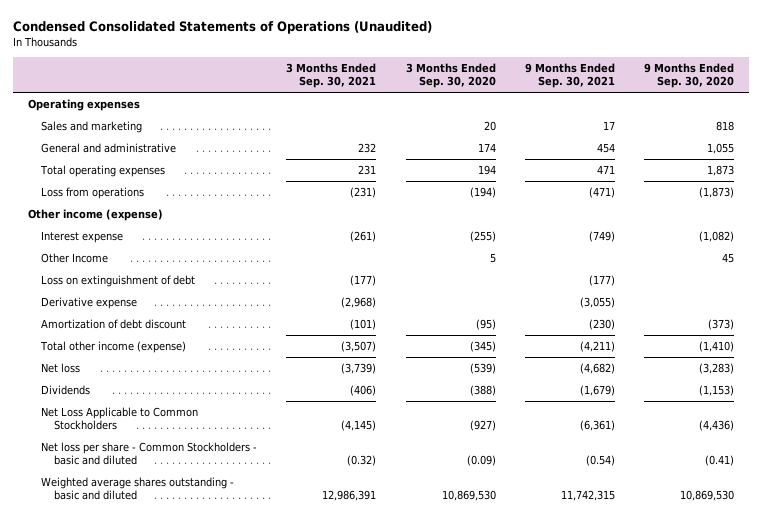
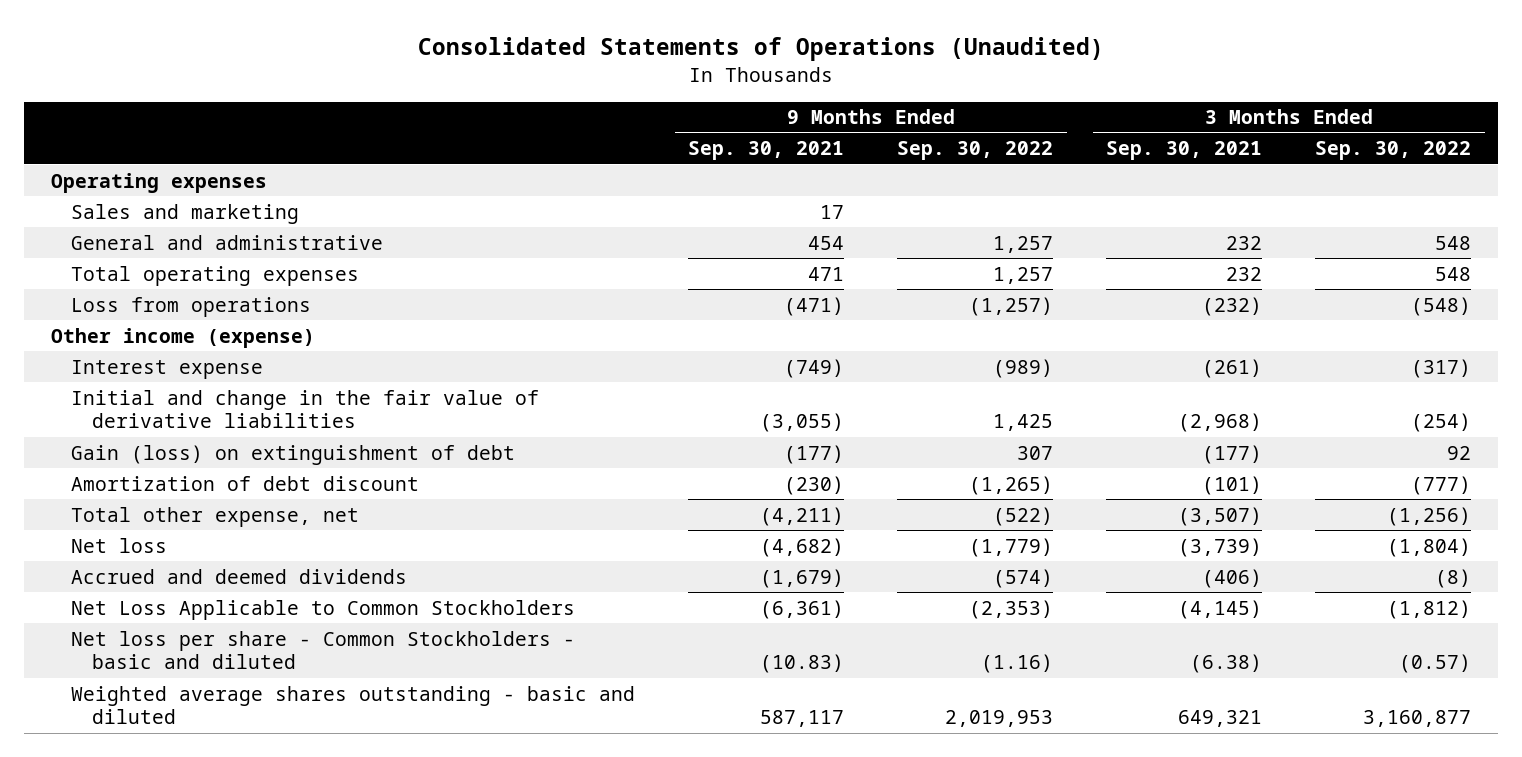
- Condensed Consolidated Statements of Operations (Unaudited)
+ Consolidated Statements of Operations (Unaudited)
- | 3 Months Ended Sep. 30, 2021 | 3 Months Ended Sep. 30, 2020 | 9 Months Ended Sep. 30, 2021 | 9 Months Ended Sep. 30, 2020
+ | 9 Months Ended Sep. 30, 2021 | 9 Months Ended Sep. 30, 2022 | 3 Months Ended Sep. 30, 2021 | 3 Months Ended Sep. 30, 2022
- Total operating expenses | 231 | 194 | 471 | 1,873
- Loss from operations | (231) | (194) | (471) | (1,873)
+ Total operating expenses | 471 | 1,257 | 232 | 548
+ Loss from operations | (471) | (1,257) | (232) | (548)
- Other Income | | 5 | | 45
- Loss on extinguishment of debt | (177) | | (177) |
- Derivative expense | (2,968) | | (3,055) |
+ Initial and change in the fair value of derivative liabilities | (3,055) | 1,425 | (2,968) | (254)
+ Gain (loss) on extinguishment of debt | (177) | 307 | (177) | 92
- Total other income (expense) | (3,507) | (345) | (4,211) | (1,410)
+ Total other expense, net | (4,211) | (522) | (3,507) | (1,256)
- Dividends | (406) | (388) | (1,679) | (1,153)
+ Accrued and deemed dividends | (1,679) | (574) | (406) | (8)
- Net loss per share - Common Stockholders - basic and diluted | (0.32) | (0.09) | (0.54) | (0.41)
- Weighted average shares outstanding - basic and diluted | 12,986,391 | 10,869,530 | 11,742,315 | 10,869,530
+ Net loss per share - Common Stockholders - basic and diluted | (10.83) | (1.16) | (6.38) | (0.57)
+ Weighted average shares outstanding - basic and diluted | 587,117 | 2,019,953 | 649,321 | 3,160,877

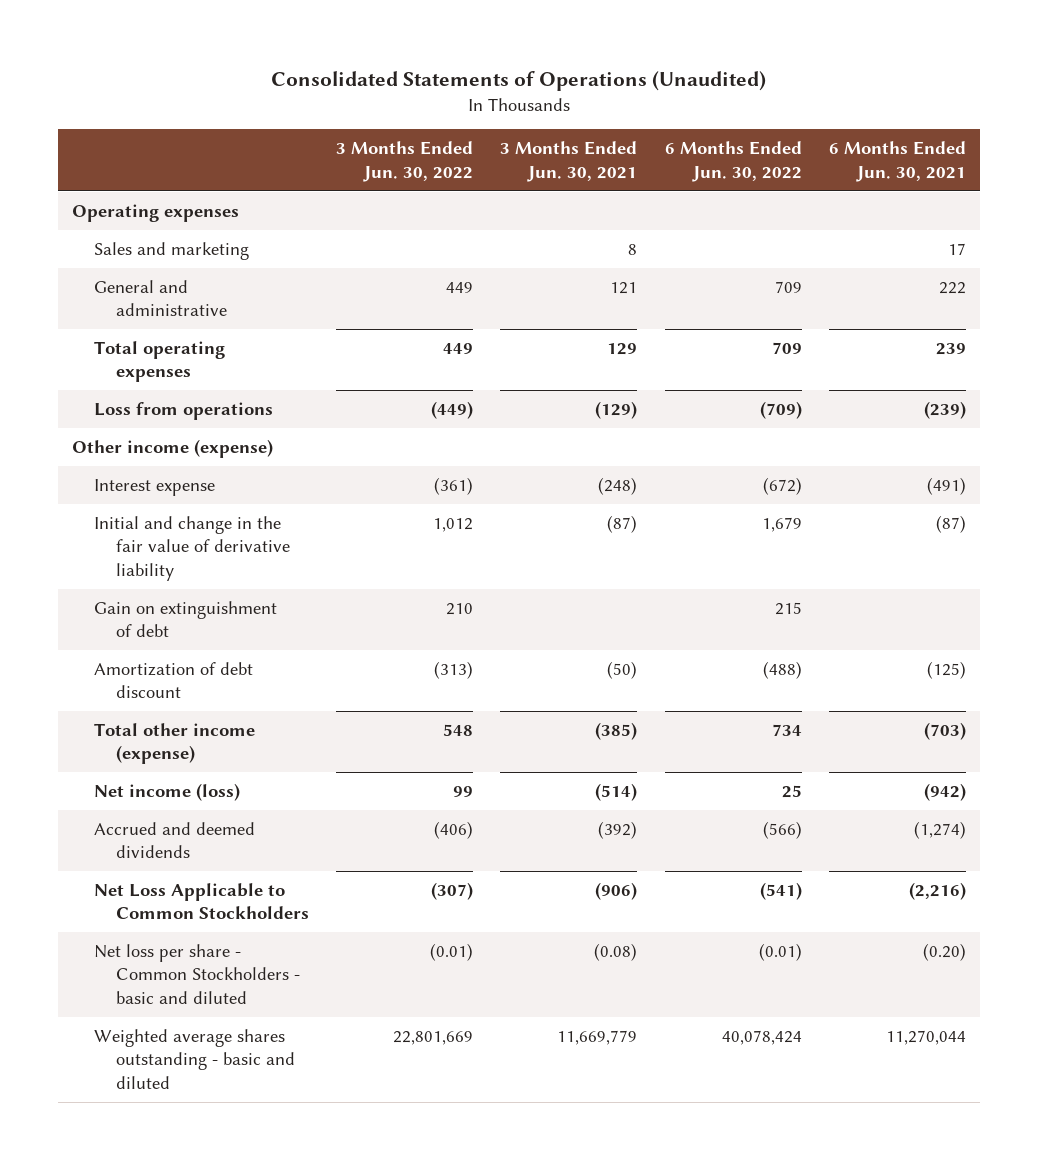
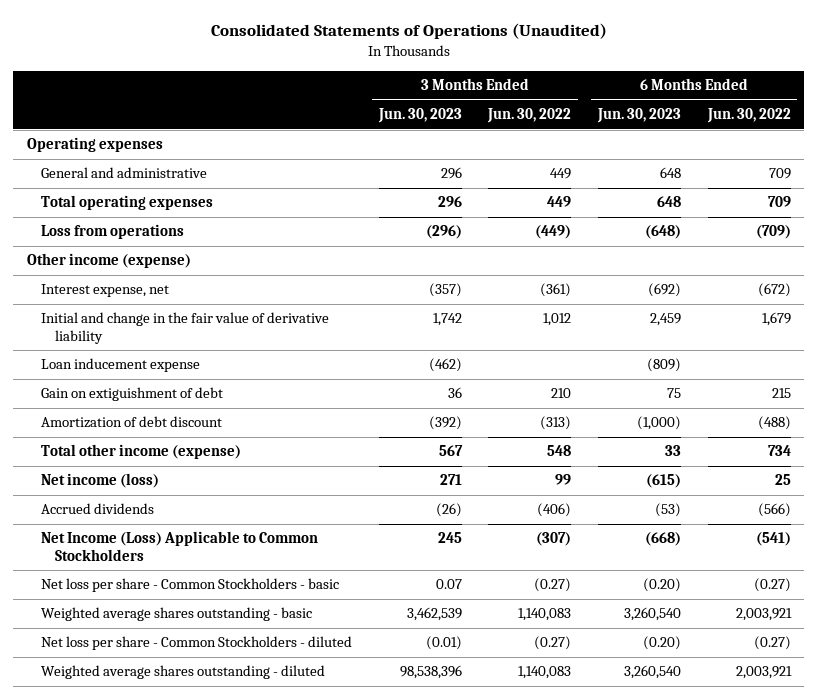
- | 3 Months Ended Jun. 30, 2022 | 3 Months Ended Jun. 30, 2021 | 6 Months Ended Jun. 30, 2022 | 6 Months Ended Jun. 30, 2021
+ | 3 Months Ended Jun. 30, 2023 | 3 Months Ended Jun. 30, 2022 | 6 Months Ended Jun. 30, 2023 | 6 Months Ended Jun. 30, 2022
- Sales and marketing | | 8 | | 17
- Interest expense | (361) | (248) | (672) | (491)
+ Interest expense, net | (357) | (361) | (692) | (672)
- Gain on extinguishment of debt | 210 | | 215 |
+ Loan inducement expense | (462) | | (809) |
+ Gain on extiguishment of debt | 36 | 210 | 75 | 215
- Accrued and deemed dividends | (406) | (392) | (566) | (1,274)
- Net Loss Applicable to Common Stockholders | (307) | (906) | (541) | (2,216)
- Net loss per share - Common Stockholders - basic and diluted | (0.01) | (0.08) | (0.01) | (0.20)
- Weighted average shares outstanding - basic and diluted | 22,801,669 | 11,669,779 | 40,078,424 | 11,270,044
+ Accrued dividends | (26) | (406) | (53) | (566)
+ Net Income (Loss) Applicable to Common Stockholders | 245 | (307) | (668) | (541)
+ Net loss per share - Common Stockholders - basic | 0.07 | (0.27) | (0.20) | (0.27)
+ Weighted average shares outstanding - basic | 3,462,539 | 1,140,083 | 3,260,540 | 2,003,921
+ Net loss per share - Common Stockholders - diluted | (0.01) | (0.27) | (0.20) | (0.27)
+ Weighted average shares outstanding - diluted | 98,538,396 | 1,140,083 | 3,260,540 | 2,003,921

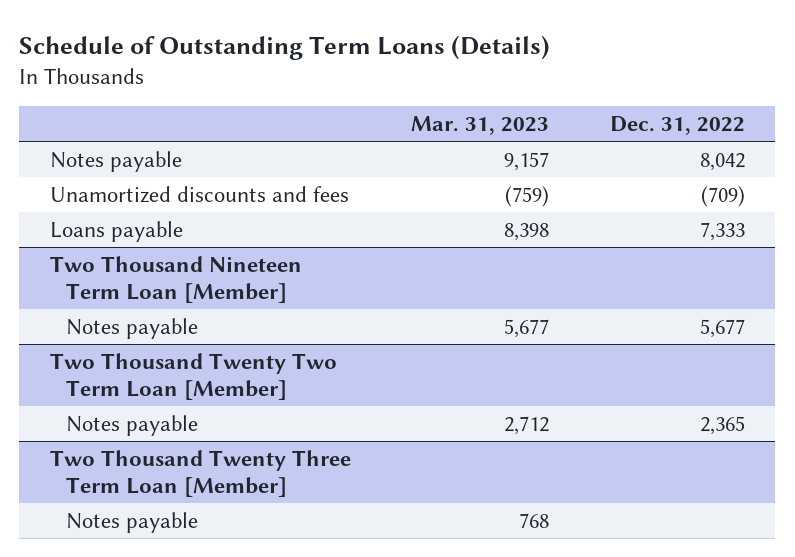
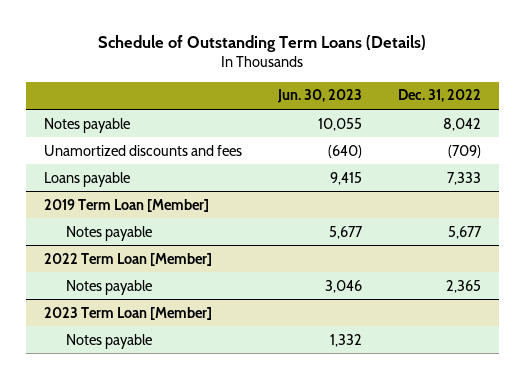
- | Mar. 31, 2023 | Dec. 31, 2022
+ | Jun. 30, 2023 | Dec. 31, 2022
- Two Thousand Nineteen Term Loan [Member]
+ 2019 Term Loan [Member]
- Two Thousand Twenty Two Term Loan [Member]
+ 2022 Term Loan [Member]
- Two Thousand Twenty Three Term Loan [Member]
+ 2023 Term Loan [Member]

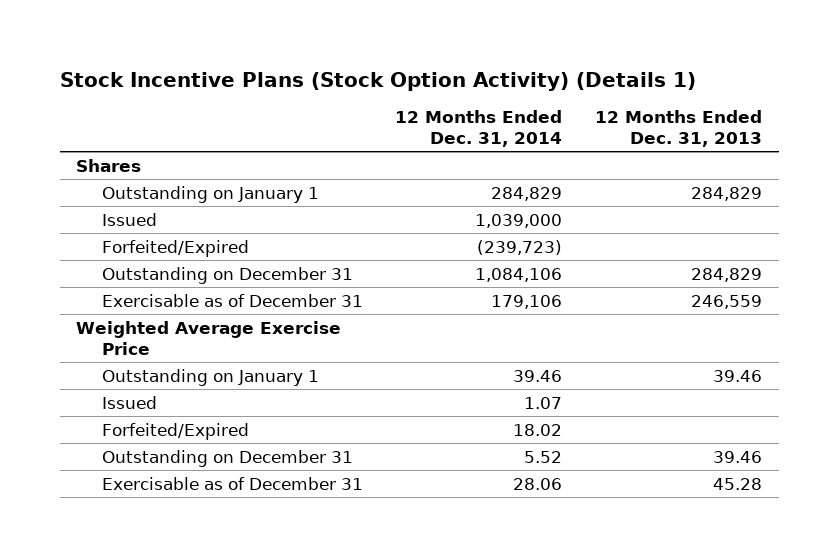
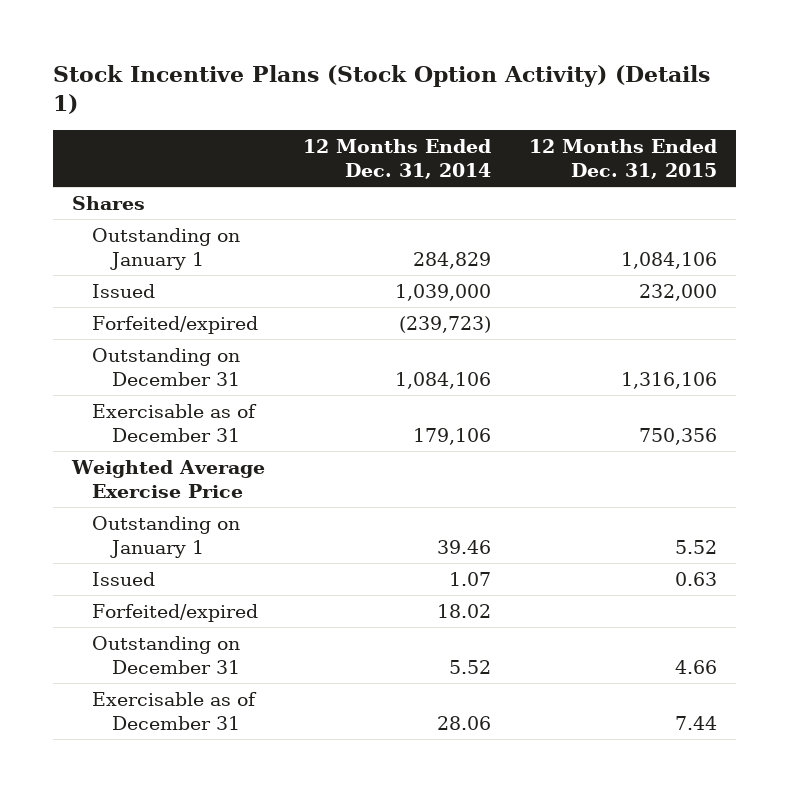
- | 12 Months Ended Dec. 31, 2014 | 12 Months Ended Dec. 31, 2013
+ | 12 Months Ended Dec. 31, 2014 | 12 Months Ended Dec. 31, 2015
- Forfeited/Expired | (239,723) |
+ Forfeited/expired | (239,723) |
- Forfeited/Expired | 18.02 |
+ Forfeited/expired | 18.02 |

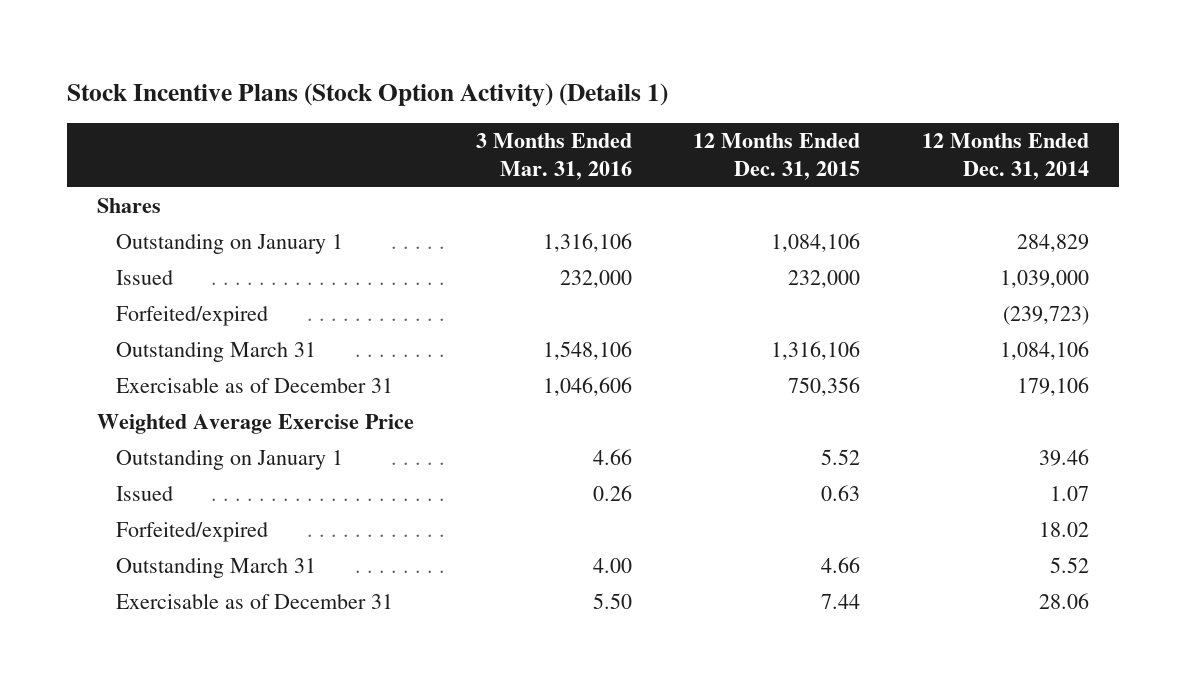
- | 12 Months Ended Dec. 31, 2014 | 12 Months Ended Dec. 31, 2015
+ | 3 Months Ended Mar. 31, 2016 | 12 Months Ended Dec. 31, 2015 | 12 Months Ended Dec. 31, 2014
- Outstanding on December 31 | 1,084,106 | 1,316,106
+ Outstanding March 31 | 1,548,106 | 1,316,106 | 1,084,106
- Outstanding on December 31 | 5.52 | 4.66
+ Outstanding March 31 | 4.00 | 4.66 | 5.52

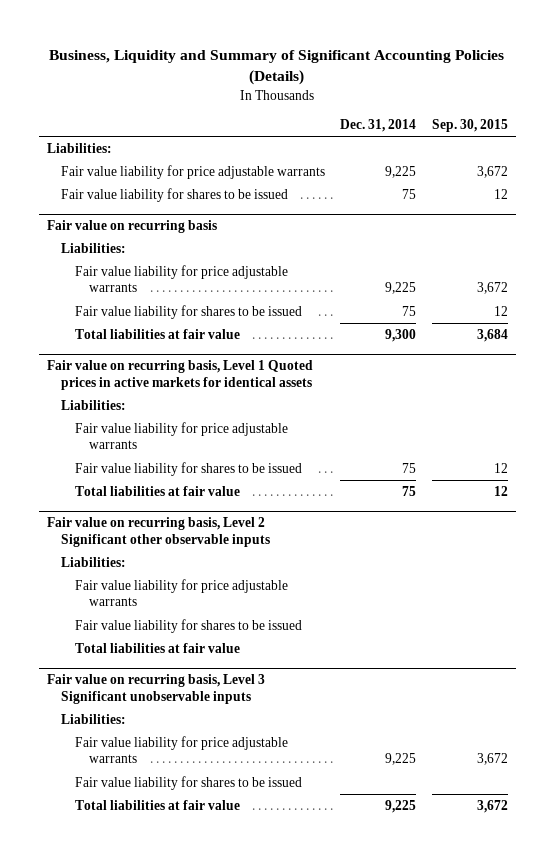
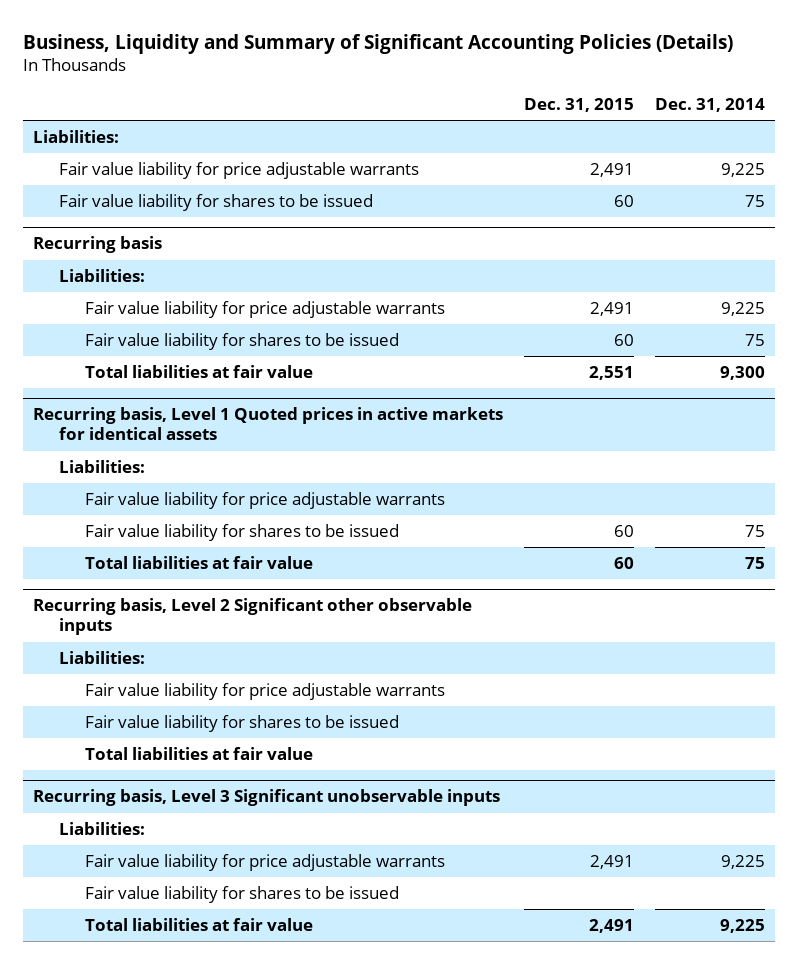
- | Dec. 31, 2014 | Sep. 30, 2015
+ | Dec. 31, 2015 | Dec. 31, 2014
- Fair value on recurring basis
+ Recurring basis
- Fair value on recurring basis, Level 1 Quoted prices in active markets for identical assets
+ Recurring basis, Level 1 Quoted prices in active markets for identical assets
- Fair value on recurring basis, Level 2 Significant other observable inputs
+ Recurring basis, Level 2 Significant other observable inputs
- Fair value on recurring basis, Level 3 Significant unobservable inputs
+ Recurring basis, Level 3 Significant unobservable inputs

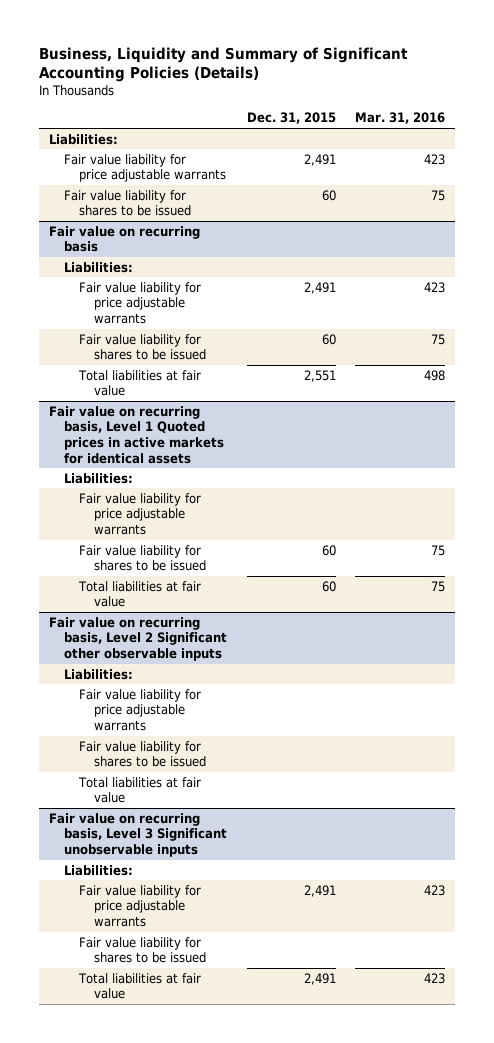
- | Dec. 31, 2015 | Dec. 31, 2014
+ | Dec. 31, 2015 | Mar. 31, 2016
- Recurring basis
+ Fair value on recurring basis
- Recurring basis, Level 1 Quoted prices in active markets for identical assets
+ Fair value on recurring basis, Level 1 Quoted prices in active markets for identical assets
- Recurring basis, Level 2 Significant other observable inputs
+ Fair value on recurring basis, Level 2 Significant other observable inputs
- Recurring basis, Level 3 Significant unobservable inputs
+ Fair value on recurring basis, Level 3 Significant unobservable inputs

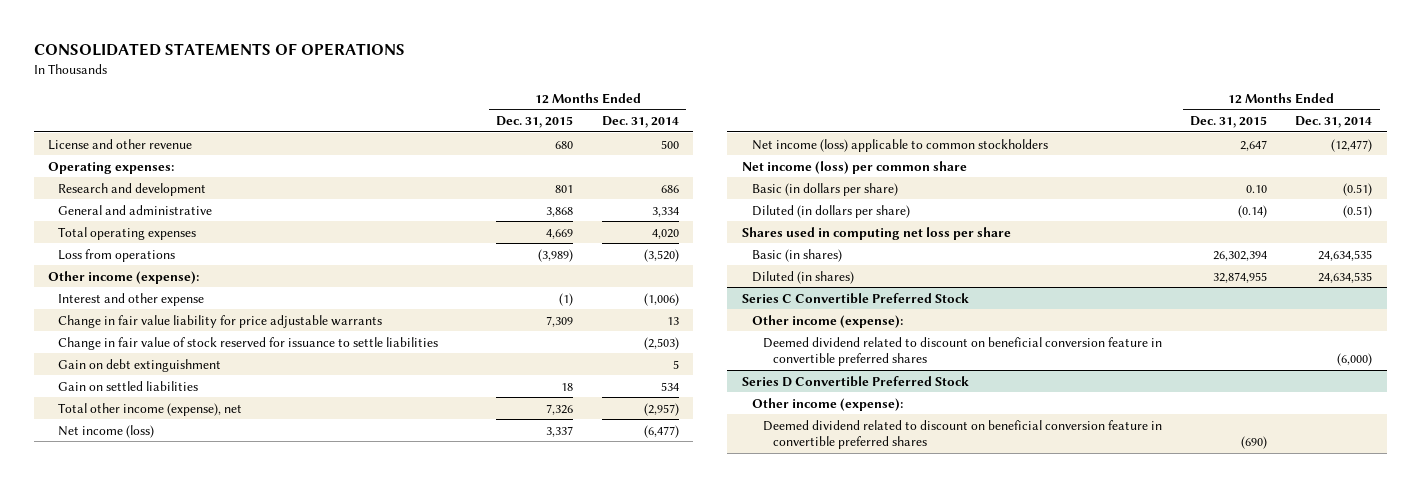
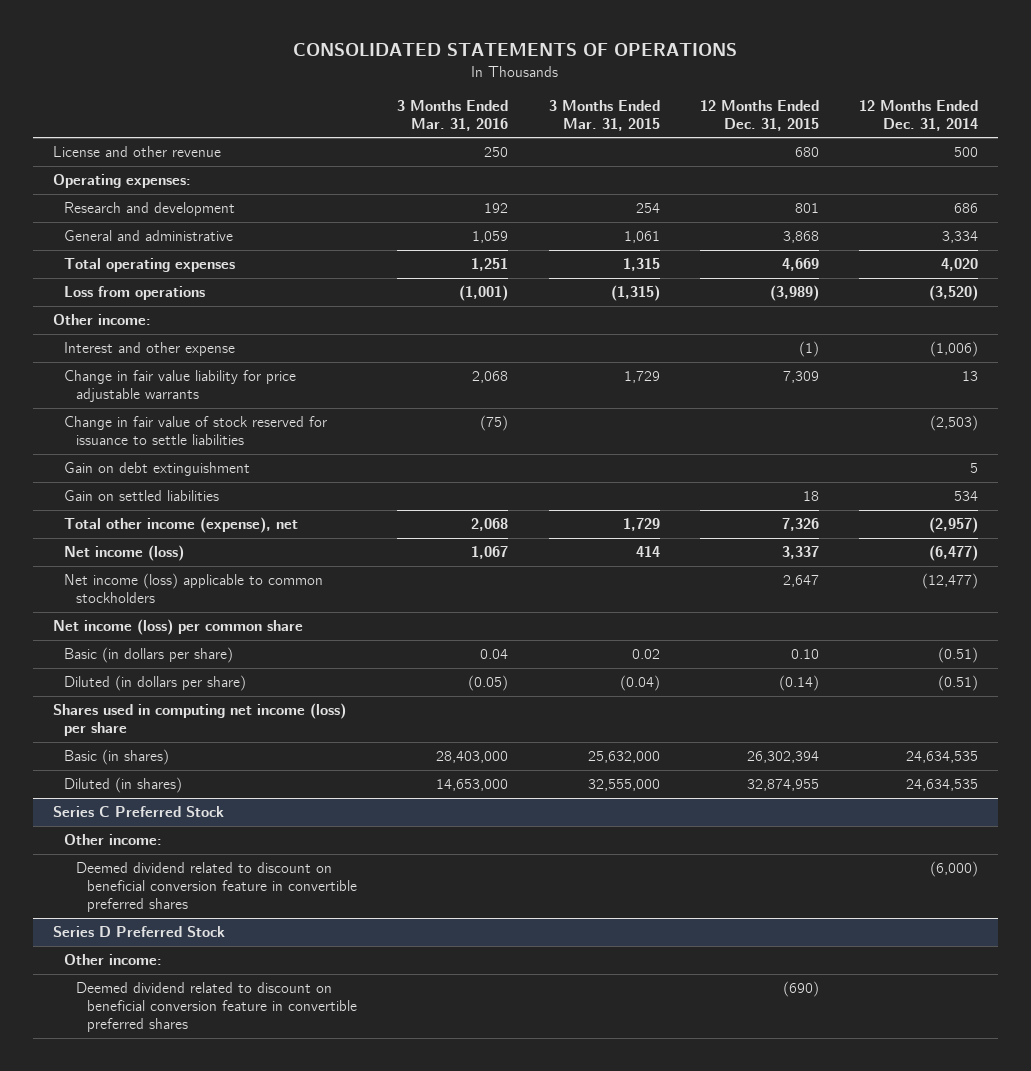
- | 12 Months Ended Dec. 31, 2015 | 12 Months Ended Dec. 31, 2014
+ | 3 Months Ended Mar. 31, 2016 | 3 Months Ended Mar. 31, 2015 | 12 Months Ended Dec. 31, 2015 | 12 Months Ended Dec. 31, 2014
- Other income (expense):
+ Other income:
- Shares used in computing net loss per share
+ Shares used in computing net income (loss) per share
- Series C Convertible Preferred Stock
- Other income (expense):
+ Series C Preferred Stock
+ Other income:
- Series D Convertible Preferred Stock
- Other income (expense):
+ Series D Preferred Stock
+ Other income:

